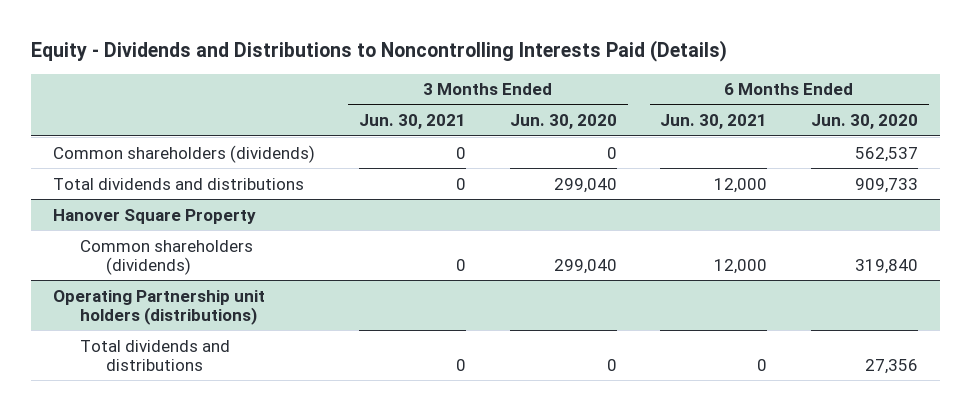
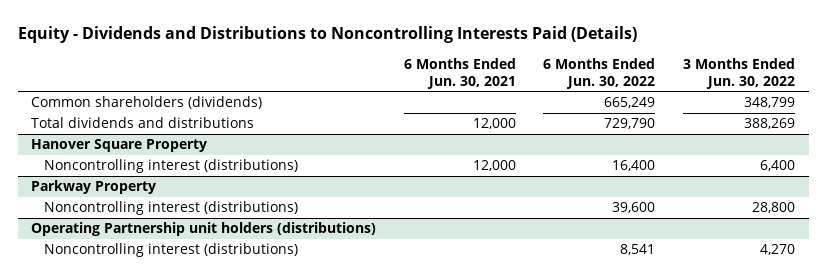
- | 3 Months Ended Jun. 30, 2021 | 3 Months Ended Jun. 30, 2020 | 6 Months Ended Jun. 30, 2021 | 6 Months Ended Jun. 30, 2020
+ | 6 Months Ended Jun. 30, 2021 | 6 Months Ended Jun. 30, 2022 | 3 Months Ended Jun. 30, 2022
@ Hanover Square Property
- Common shareholders (dividends) | 0 | 299,040 | 12,000 | 319,840
+ Noncontrolling interest (distributions) | 12,000 | 16,400 | 6,400
+ Parkway Property
+ Noncontrolling interest (distributions) | | 39,600 | 28,800
@ Operating Partnership unit holders (distributions)
- Total dividends and distributions | 0 | 0 | 0 | 27,356
+ Noncontrolling interest (distributions) | | 8,541 | 4,270

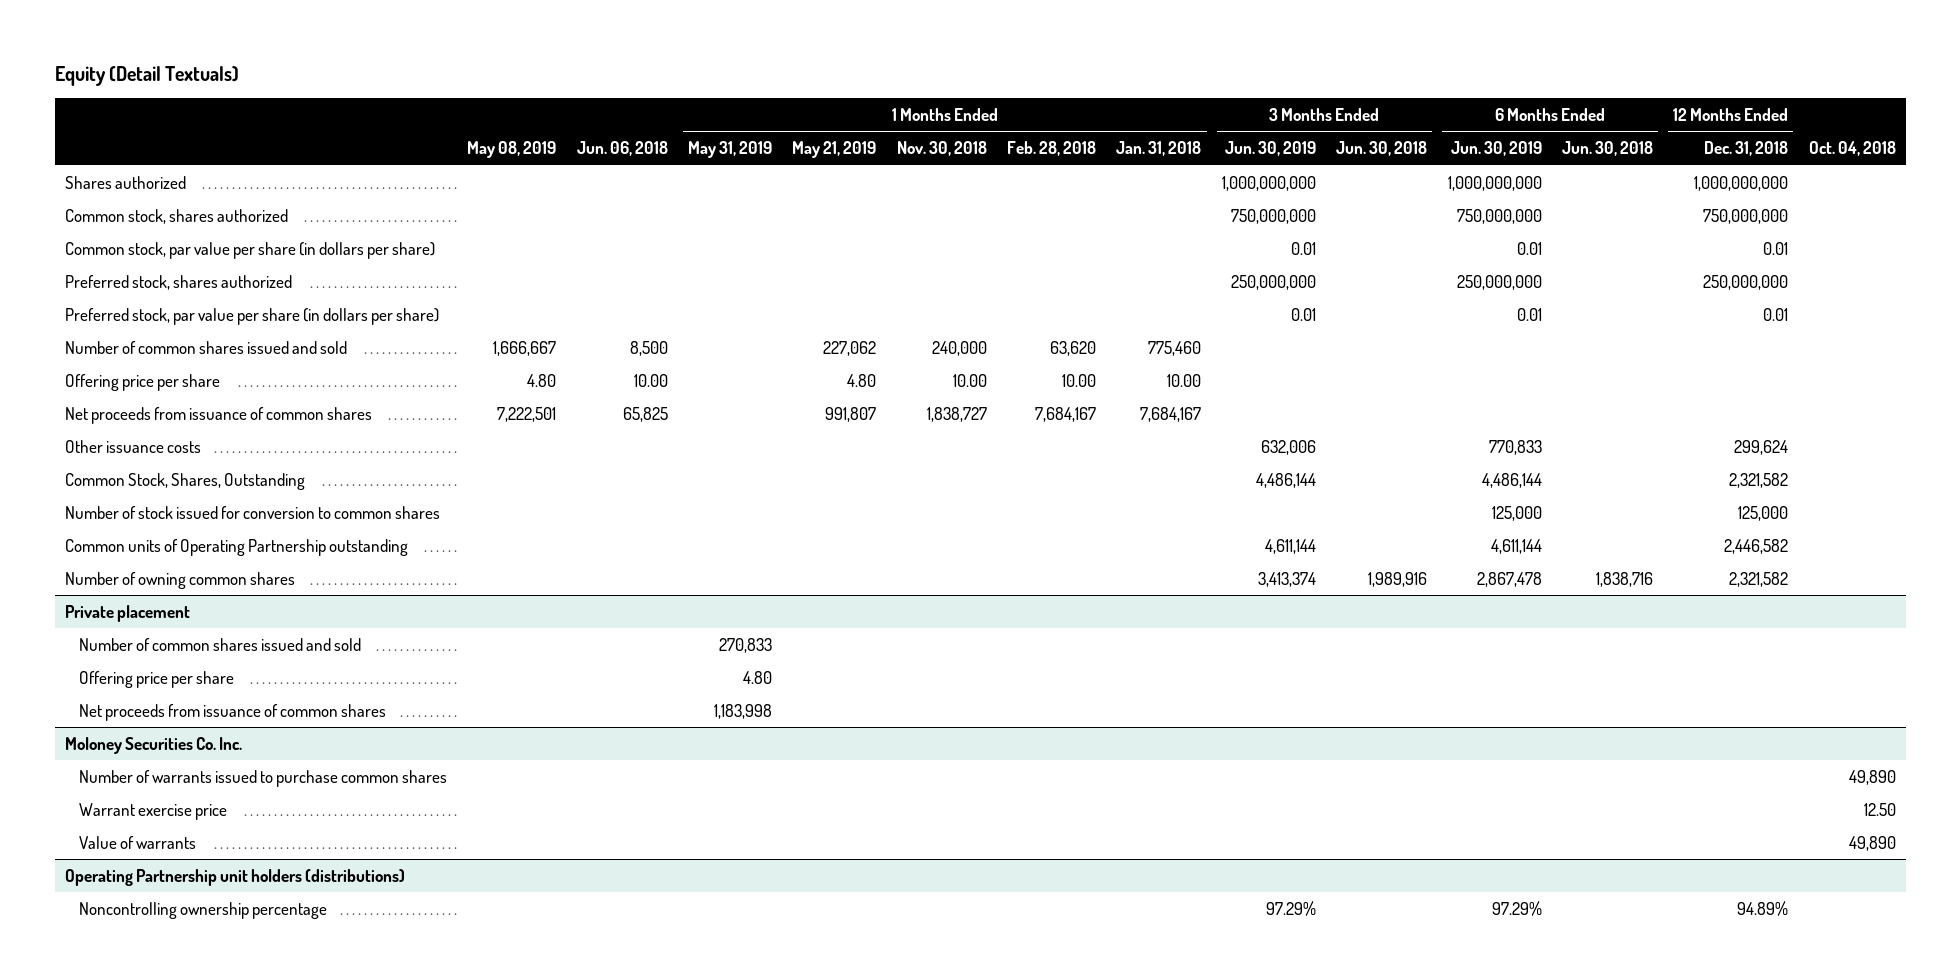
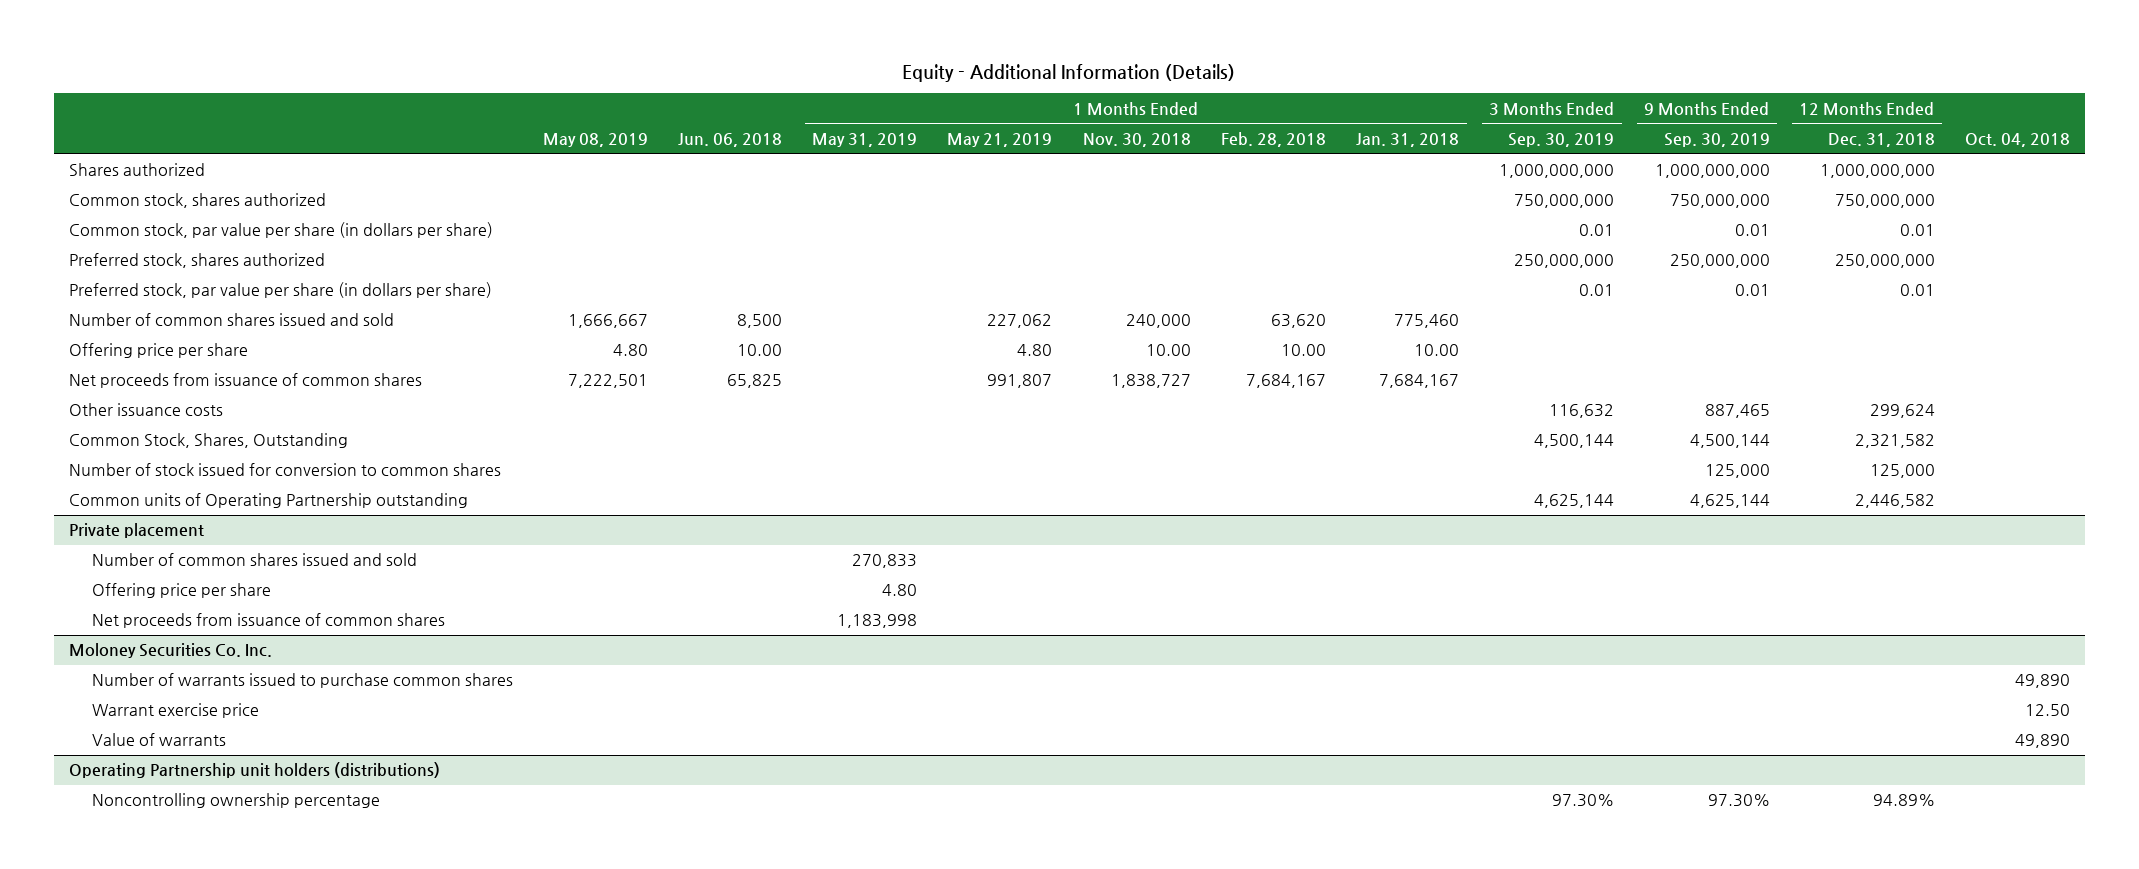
- Equity (Detail Textuals)
+ Equity - Additional Information (Details)
- | May 08, 2019 | Jun. 06, 2018 | 1 Months Ended May 31, 2019 | 1 Months Ended May 21, 2019 | 1 Months Ended Nov. 30, 2018 | 1 Months Ended Feb. 28, 2018 | 1 Months Ended Jan. 31, 2018 | 3 Months Ended Jun. 30, 2019 | 3 Months Ended Jun. 30, 2018 | 6 Months Ended Jun. 30, 2019 | 6 Months Ended Jun. 30, 2018 | 12 Months Ended Dec. 31, 2018 | Oct. 04, 2018
+ | May 08, 2019 | Jun. 06, 2018 | 1 Months Ended May 31, 2019 | 1 Months Ended May 21, 2019 | 1 Months Ended Nov. 30, 2018 | 1 Months Ended Feb. 28, 2018 | 1 Months Ended Jan. 31, 2018 | 3 Months Ended Sep. 30, 2019 | 9 Months Ended Sep. 30, 2019 | 12 Months Ended Dec. 31, 2018 | Oct. 04, 2018
- Number of owning common shares | | | | | | | | 3,413,374 | 1,989,916 | 2,867,478 | 1,838,716 | 2,321,582 |

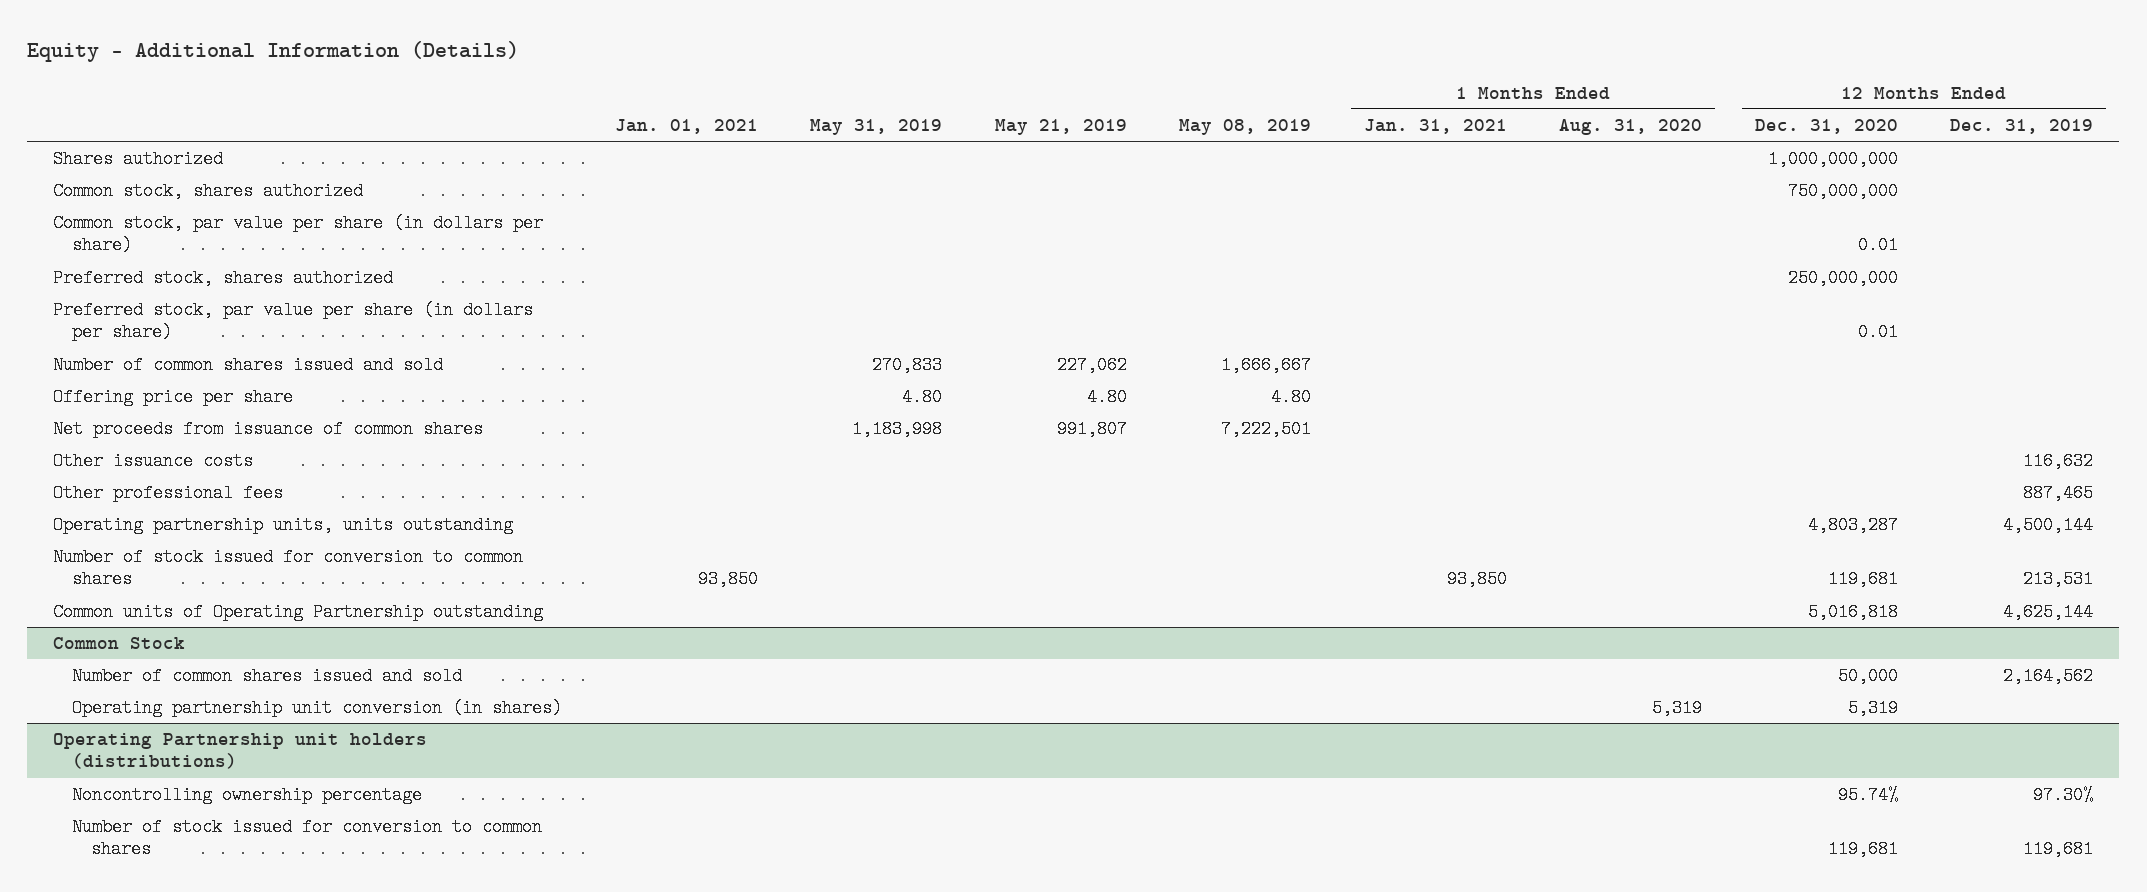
- | May 08, 2019 | Jun. 06, 2018 | 1 Months Ended May 31, 2019 | 1 Months Ended May 21, 2019 | 1 Months Ended Nov. 30, 2018 | 1 Months Ended Feb. 28, 2018 | 1 Months Ended Jan. 31, 2018 | 3 Months Ended Sep. 30, 2019 | 9 Months Ended Sep. 30, 2019 | 12 Months Ended Dec. 31, 2018 | Oct. 04, 2018
+ | Jan. 01, 2021 | May 31, 2019 | May 21, 2019 | May 08, 2019 | 1 Months Ended Jan. 31, 2021 | 1 Months Ended Aug. 31, 2020 | 12 Months Ended Dec. 31, 2020 | 12 Months Ended Dec. 31, 2019
- Common Stock, Shares, Outstanding | | | | | | | | 4,500,144 | 4,500,144 | 2,321,582 |
+ Other professional fees | | | | | | | | 887,465
+ Operating partnership units, units outstanding | | | | | | | 4,803,287 | 4,500,144
- Private placement
- Number of common shares issued and sold | | | 270,833 | | | | | | | |
- Offering price per share | | | 4.80 | | | | | | | |
- Net proceeds from issuance of common shares | | | 1,183,998 | | | | | | | |
- Moloney Securities Co. Inc.
- Number of warrants issued to purchase common shares | | | | | | | | | | | 49,890
- Warrant exercise price | | | | | | | | | | | 12.50
- Value of warrants | | | | | | | | | | | 49,890
+ Common Stock
+ Number of common shares issued and sold | | | | | | | 50,000 | 2,164,562
+ Operating partnership unit conversion (in shares) | | | | | | 5,319 | 5,319 |
@ Operating Partnership unit holders (distributions)
+ Number of stock issued for conversion to common shares | | | | | | | 119,681 | 119,681

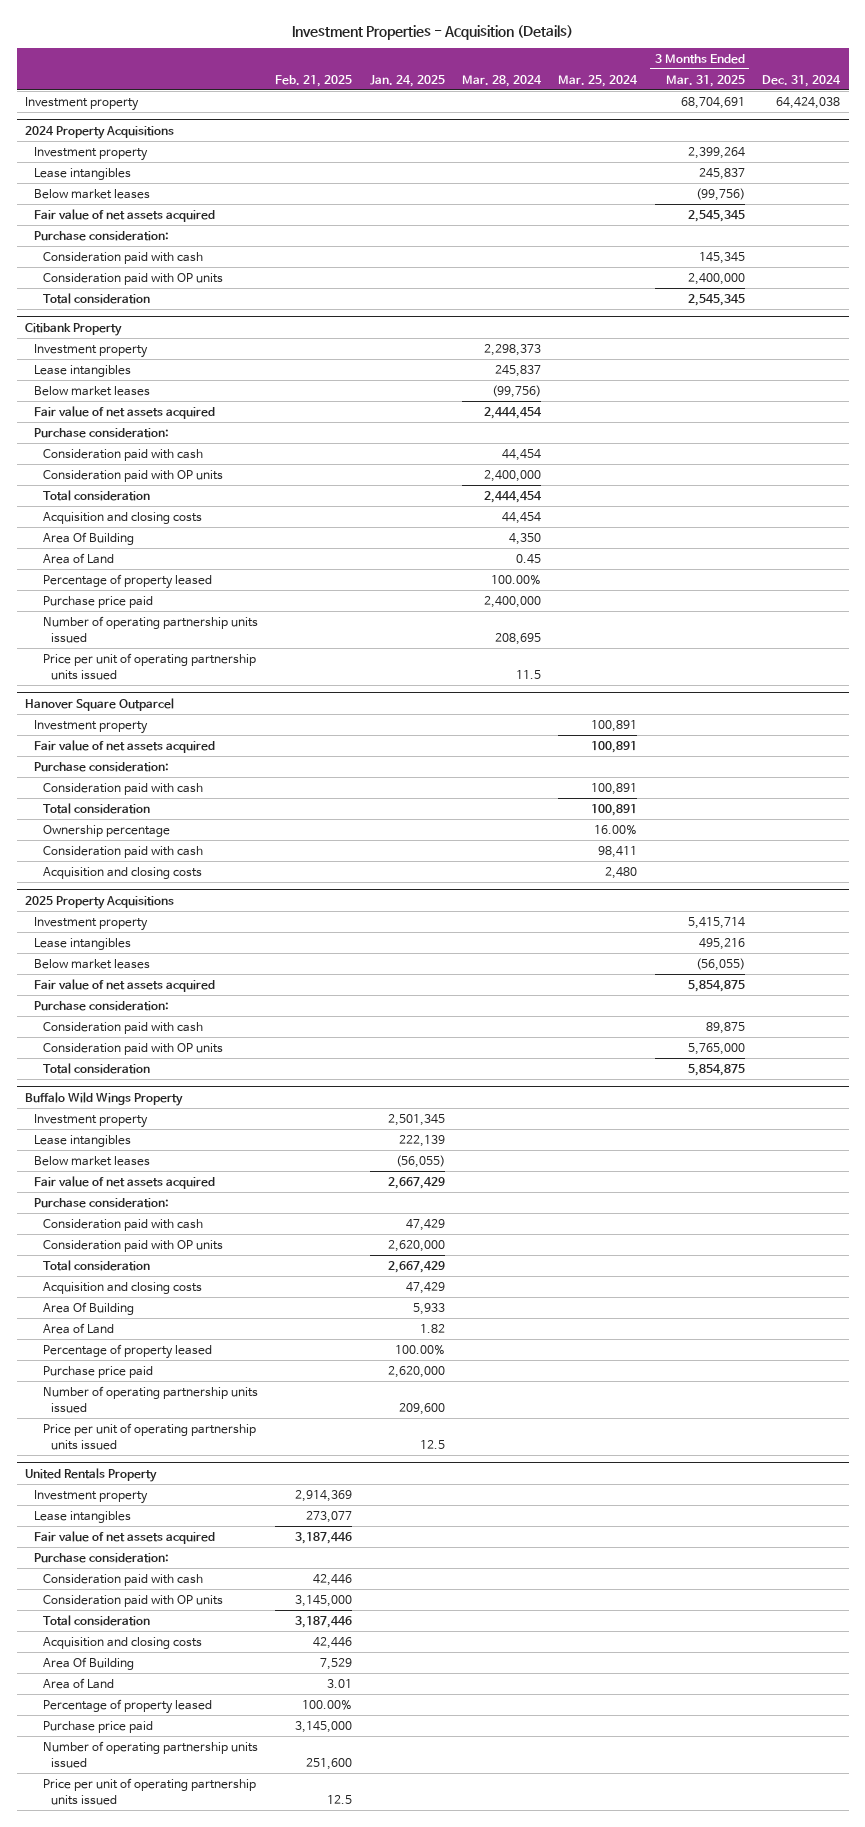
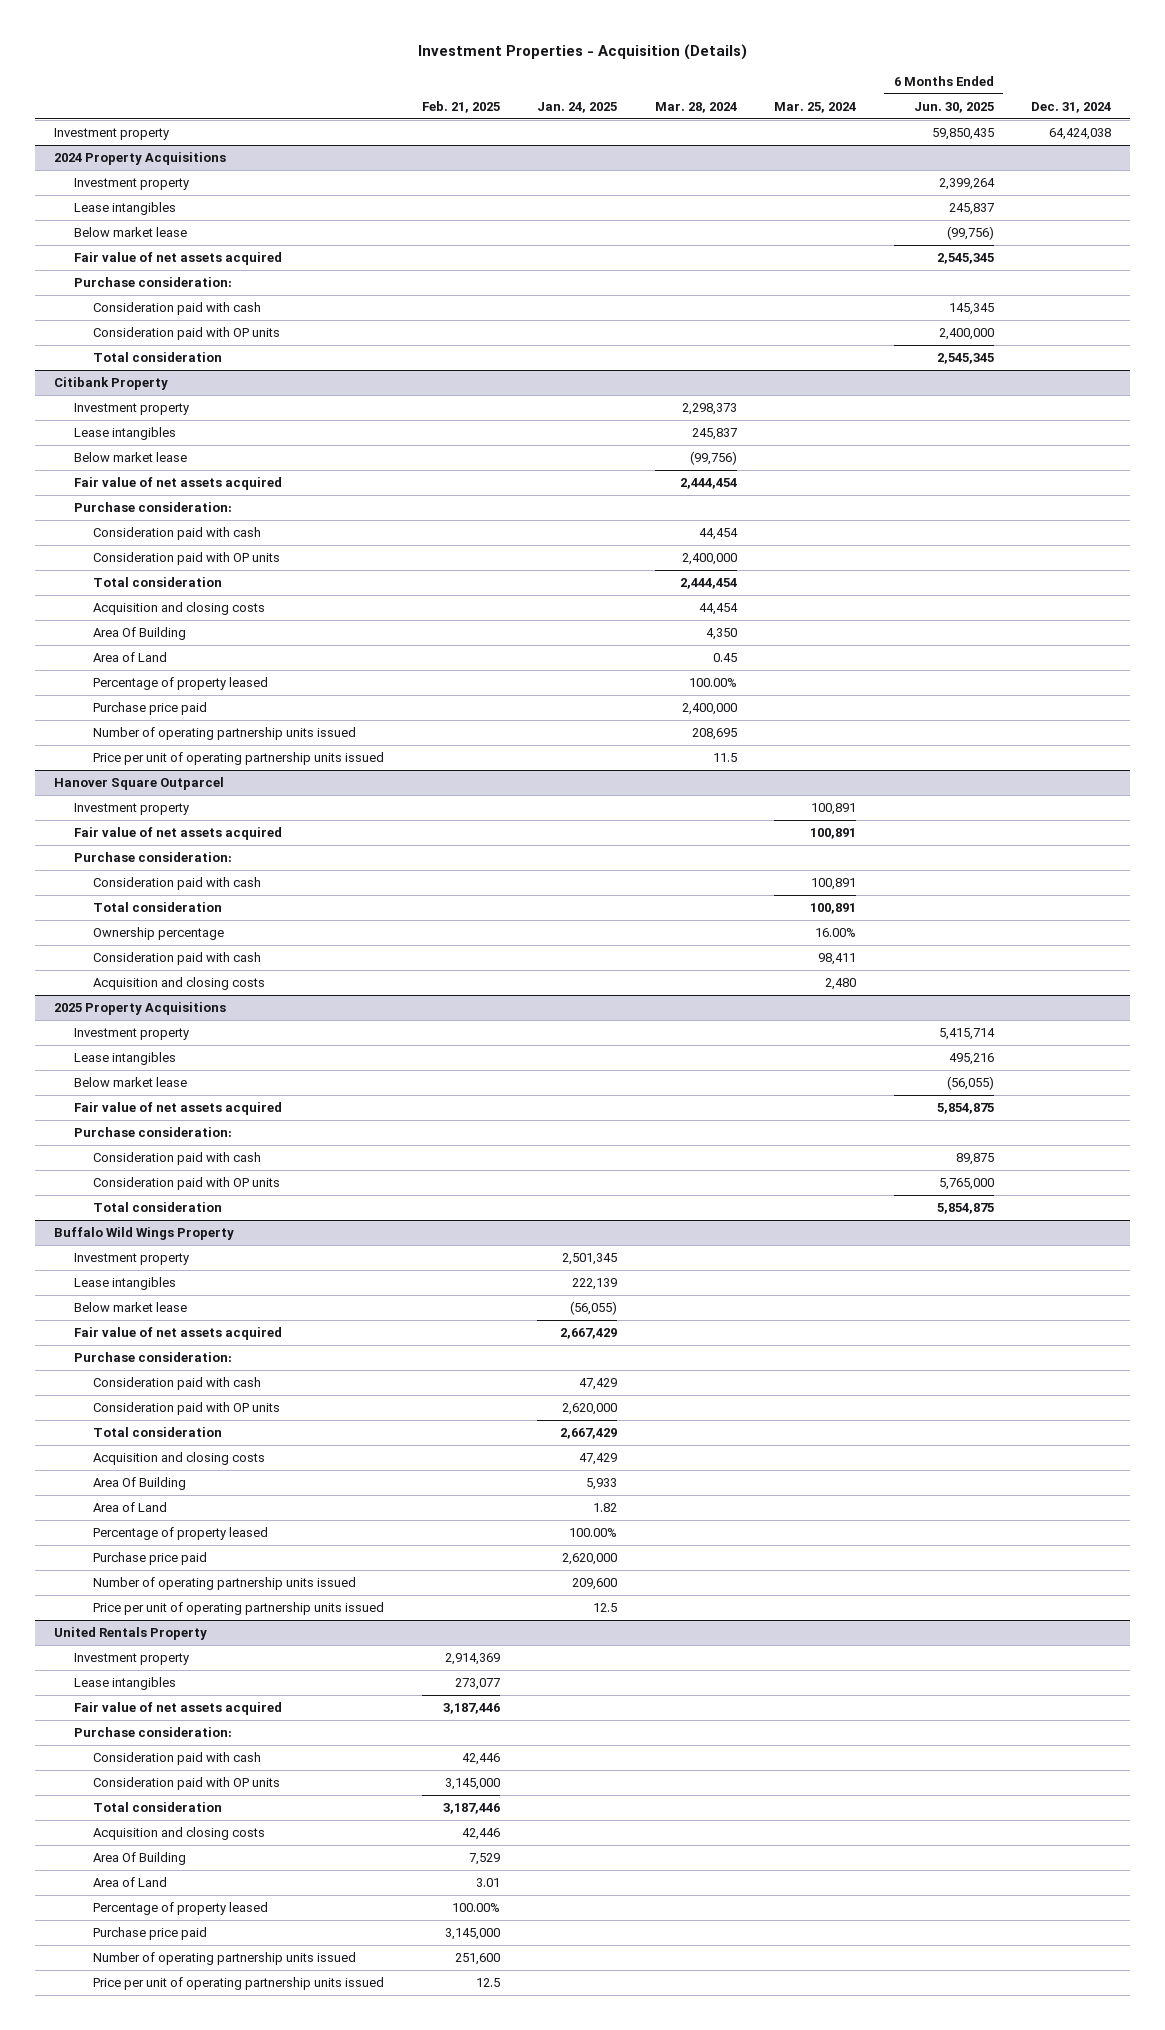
- | Feb. 21, 2025 | Jan. 24, 2025 | Mar. 28, 2024 | Mar. 25, 2024 | 3 Months Ended Mar. 31, 2025 | Dec. 31, 2024
+ | Feb. 21, 2025 | Jan. 24, 2025 | Mar. 28, 2024 | Mar. 25, 2024 | 6 Months Ended Jun. 30, 2025 | Dec. 31, 2024
@ 2024 Property Acquisitions
- Below market leases | | | | | (99,756) |
+ Below market lease | | | | | (99,756) |
@ Citibank Property
- Below market leases | | | (99,756) | | |
+ Below market lease | | | (99,756) | | |
@ 2025 Property Acquisitions
- Below market leases | | | | | (56,055) |
+ Below market lease | | | | | (56,055) |
@ Buffalo Wild Wings Property
- Below market leases | | (56,055) | | | |
+ Below market lease | | (56,055) | | | |

